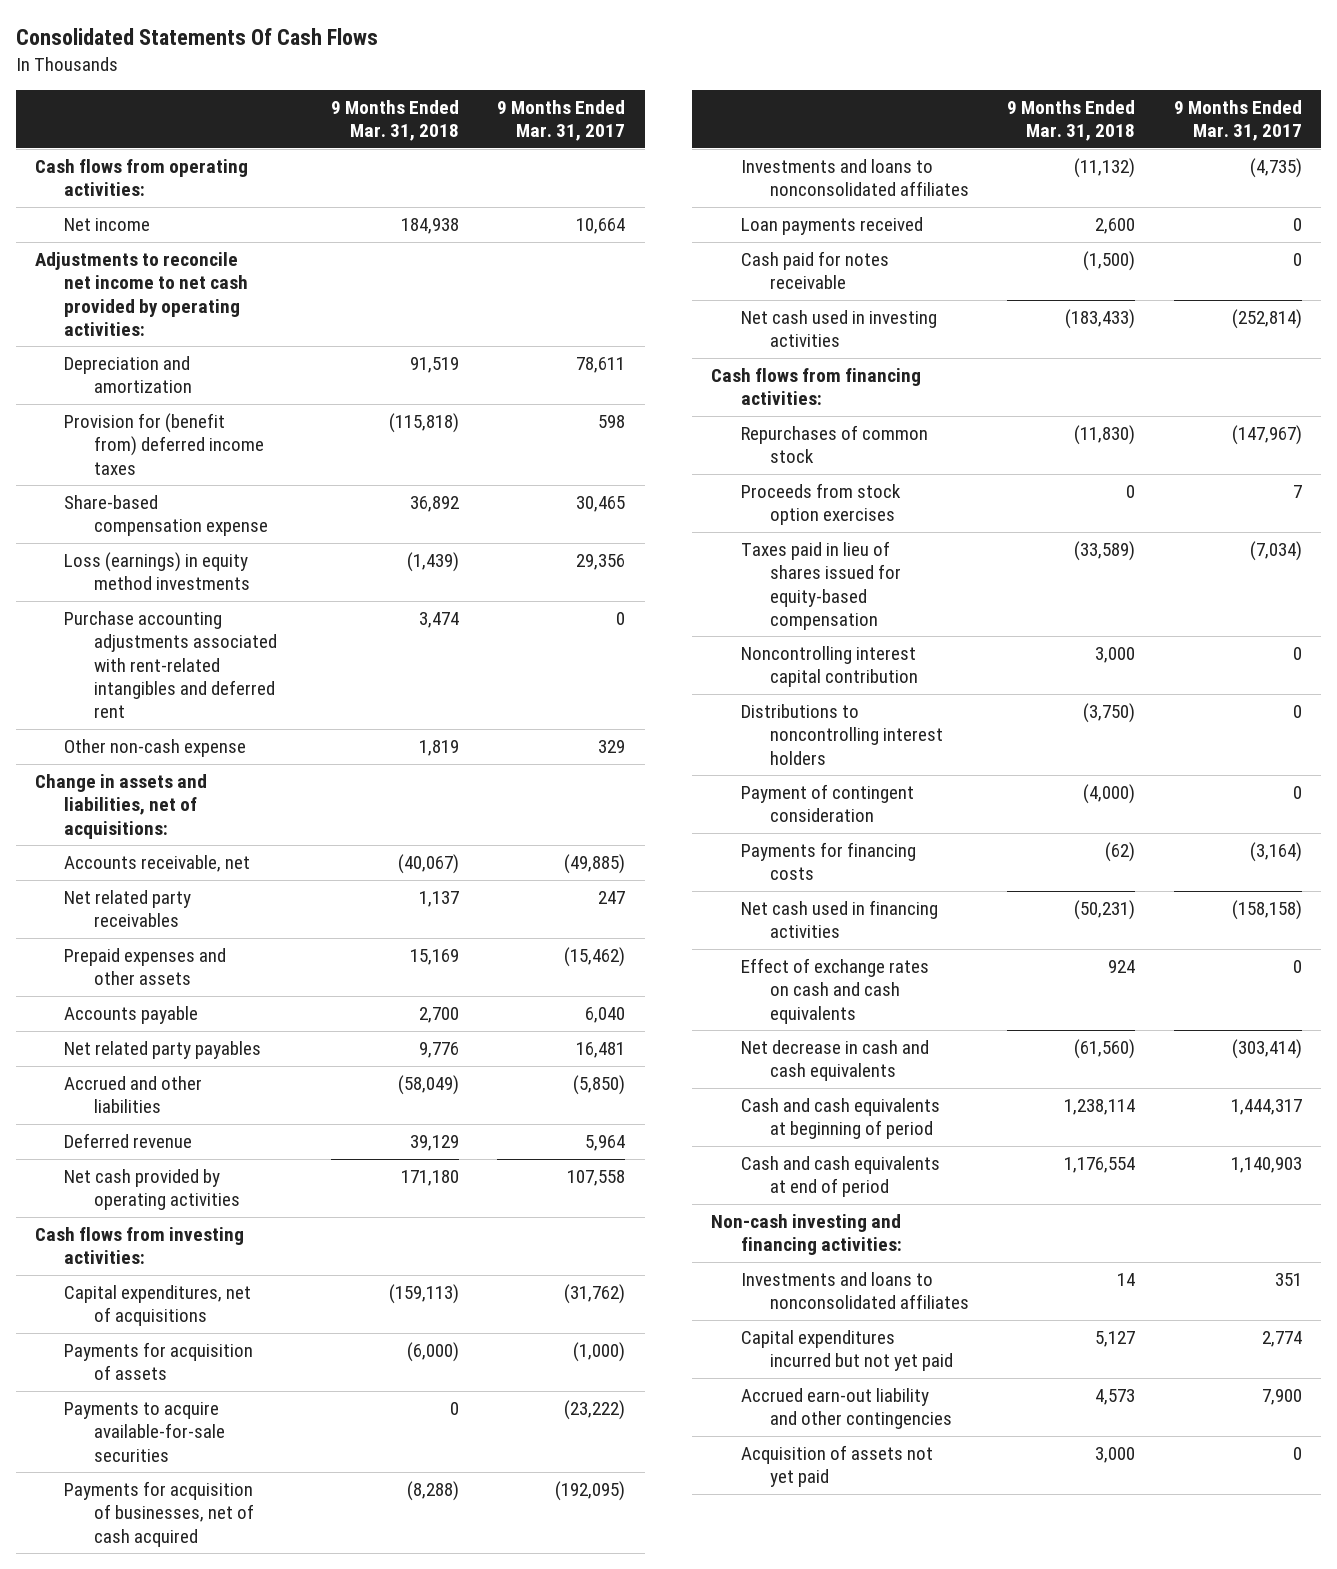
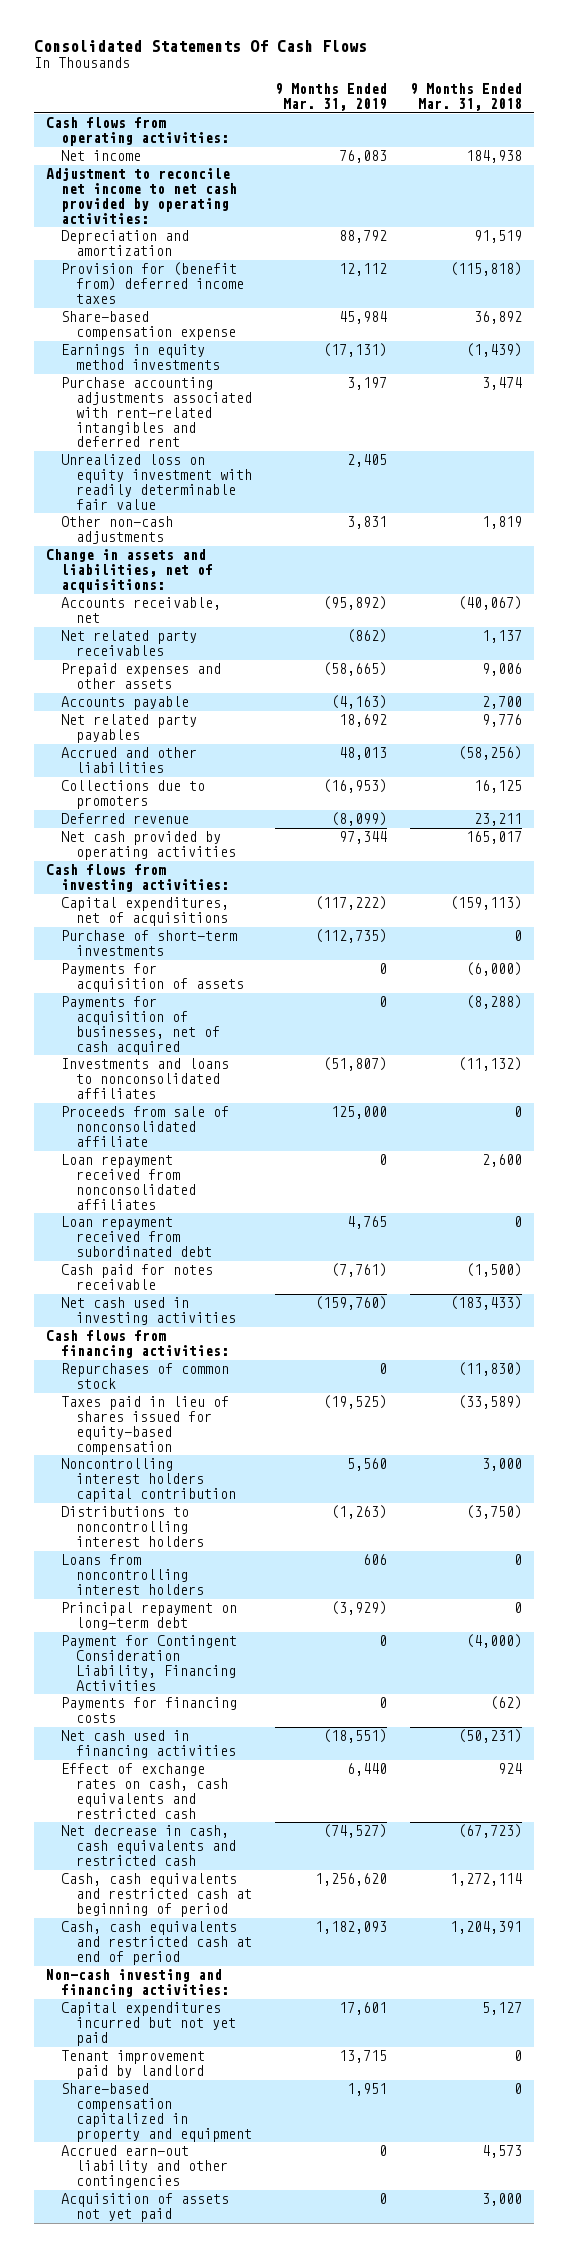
- | 9 Months Ended Mar. 31, 2018 | 9 Months Ended Mar. 31, 2017
+ | 9 Months Ended Mar. 31, 2019 | 9 Months Ended Mar. 31, 2018
- Adjustments to reconcile net income to net cash provided by operating activities:
+ Adjustment to reconcile net income to net cash provided by operating activities:
- Loss (earnings) in equity method investments | (1,439) | 29,356
+ Earnings in equity method investments | (17,131) | (1,439)
- Other non-cash expense | 1,819 | 329
+ Unrealized loss on equity investment with readily determinable fair value | 2,405 |
+ Other non-cash adjustments | 3,831 | 1,819
- Prepaid expenses and other assets | 15,169 | (15,462)
+ Prepaid expenses and other assets | (58,665) | 9,006
- Accrued and other liabilities | (58,049) | (5,850)
- Deferred revenue | 39,129 | 5,964
- Net cash provided by operating activities | 171,180 | 107,558
+ Accrued and other liabilities | 48,013 | (58,256)
+ Collections due to promoters | (16,953) | 16,125
+ Deferred revenue | (8,099) | 23,211
+ Net cash provided by operating activities | 97,344 | 165,017
+ Purchase of short-term investments | (112,735) | 0
- Payments to acquire available-for-sale securities | 0 | (23,222)
- Loan payments received | 2,600 | 0
+ Proceeds from sale of nonconsolidated affiliate | 125,000 | 0
+ Loan repayment received from nonconsolidated affiliates | 0 | 2,600
+ Loan repayment received from subordinated debt | 4,765 | 0
- Proceeds from stock option exercises | 0 | 7
- Noncontrolling interest capital contribution | 3,000 | 0
+ Noncontrolling interest holders capital contribution | 5,560 | 3,000
- Payment of contingent consideration | (4,000) | 0
+ Loans from noncontrolling interest holders | 606 | 0
+ Principal repayment on long-term debt | (3,929) | 0
+ Payment for Contingent Consideration Liability, Financing Activities | 0 | (4,000)
- Effect of exchange rates on cash and cash equivalents | 924 | 0
- Net decrease in cash and cash equivalents | (61,560) | (303,414)
- Cash and cash equivalents at beginning of period | 1,238,114 | 1,444,317
- Cash and cash equivalents at end of period | 1,176,554 | 1,140,903
+ Effect of exchange rates on cash, cash equivalents and restricted cash | 6,440 | 924
+ Net decrease in cash, cash equivalents and restricted cash | (74,527) | (67,723)
+ Cash, cash equivalents and restricted cash at beginning of period | 1,256,620 | 1,272,114
+ Cash, cash equivalents and restricted cash at end of period | 1,182,093 | 1,204,391
- Investments and loans to nonconsolidated affiliates | 14 | 351
+ Tenant improvement paid by landlord | 13,715 | 0
+ Share-based compensation capitalized in property and equipment | 1,951 | 0

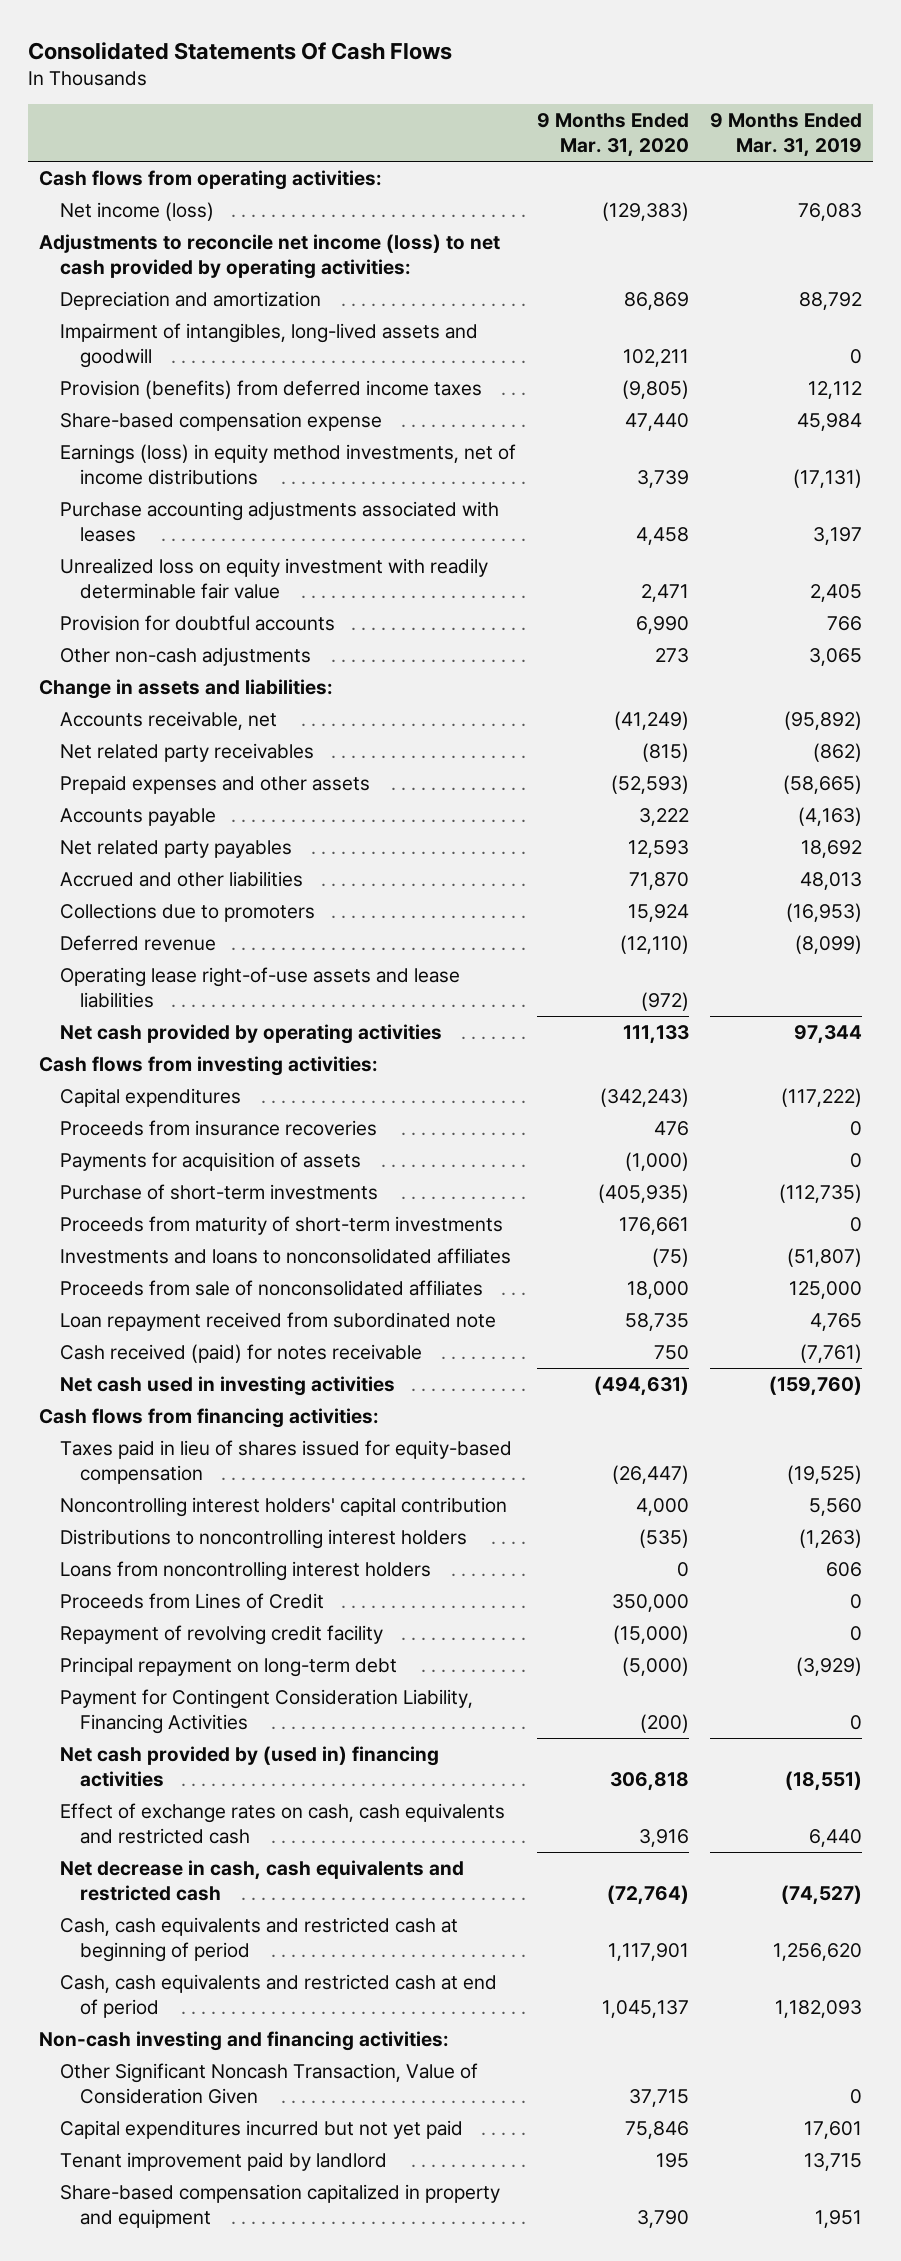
- | 9 Months Ended Mar. 31, 2019 | 9 Months Ended Mar. 31, 2018
+ | 9 Months Ended Mar. 31, 2020 | 9 Months Ended Mar. 31, 2019
- Net income | 76,083 | 184,938
- Adjustment to reconcile net income to net cash provided by operating activities:
+ Net income (loss) | (129,383) | 76,083
+ Adjustments to reconcile net income (loss) to net cash provided by operating activities:
- Provision for (benefit from) deferred income taxes | 12,112 | (115,818)
+ Impairment of intangibles, long-lived assets and goodwill | 102,211 | 0
+ Provision (benefits) from deferred income taxes | (9,805) | 12,112
- Earnings in equity method investments | (17,131) | (1,439)
- Purchase accounting adjustments associated with rent-related intangibles and deferred rent | 3,197 | 3,474
+ Earnings (loss) in equity method investments, net of income distributions | 3,739 | (17,131)
+ Purchase accounting adjustments associated with leases | 4,458 | 3,197
- Other non-cash adjustments | 3,831 | 1,819
- Change in assets and liabilities, net of acquisitions:
+ Provision for doubtful accounts | 6,990 | 766
+ Other non-cash adjustments | 273 | 3,065
+ Change in assets and liabilities:
+ Operating lease right-of-use assets and lease liabilities | (972) |
- Capital expenditures, net of acquisitions | (117,222) | (159,113)
+ Capital expenditures | (342,243) | (117,222)
+ Proceeds from insurance recoveries | 476 | 0
- Payments for acquisition of businesses, net of cash acquired | 0 | (8,288)
moved down: Purchase of short-term investments | (405,935) | (112,735)
+ Proceeds from maturity of short-term investments | 176,661 | 0
- Proceeds from sale of nonconsolidated affiliate | 125,000 | 0
- Loan repayment received from nonconsolidated affiliates | 0 | 2,600
- Loan repayment received from subordinated debt | 4,765 | 0
- Cash paid for notes receivable | (7,761) | (1,500)
+ Proceeds from sale of nonconsolidated affiliates | 18,000 | 125,000
+ Loan repayment received from subordinated note | 58,735 | 4,765
+ Cash received (paid) for notes receivable | 750 | (7,761)
- Repurchases of common stock | 0 | (11,830)
- Noncontrolling interest holders capital contribution | 5,560 | 3,000
+ Noncontrolling interest holders' capital contribution | 4,000 | 5,560
+ Proceeds from Lines of Credit | 350,000 | 0
+ Repayment of revolving credit facility | (15,000) | 0
- Payments for financing costs | 0 | (62)
- Net cash used in financing activities | (18,551) | (50,231)
+ Net cash provided by (used in) financing activities | 306,818 | (18,551)
+ Other Significant Noncash Transaction, Value of Consideration Given | 37,715 | 0
- Accrued earn-out liability and other contingencies | 0 | 4,573
- Acquisition of assets not yet paid | 0 | 3,000

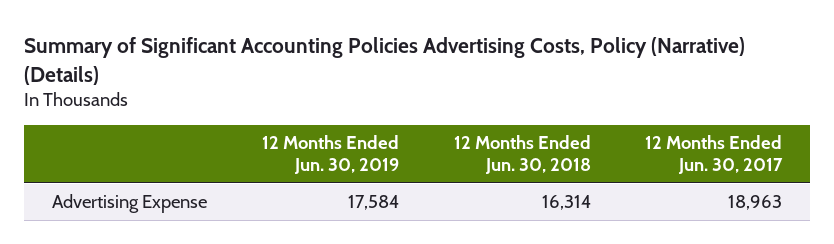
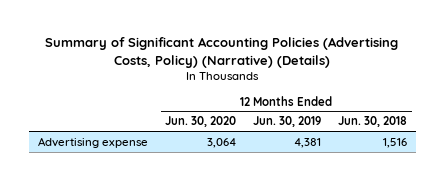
- Summary of Significant Accounting Policies Advertising Costs, Policy (Narrative) (Details)
+ Summary of Significant Accounting Policies (Advertising Costs, Policy) (Narrative) (Details)
- | 12 Months Ended Jun. 30, 2019 | 12 Months Ended Jun. 30, 2018 | 12 Months Ended Jun. 30, 2017
+ | 12 Months Ended Jun. 30, 2020 | 12 Months Ended Jun. 30, 2019 | 12 Months Ended Jun. 30, 2018
- Advertising Expense | 17,584 | 16,314 | 18,963
+ Advertising expense | 3,064 | 4,381 | 1,516

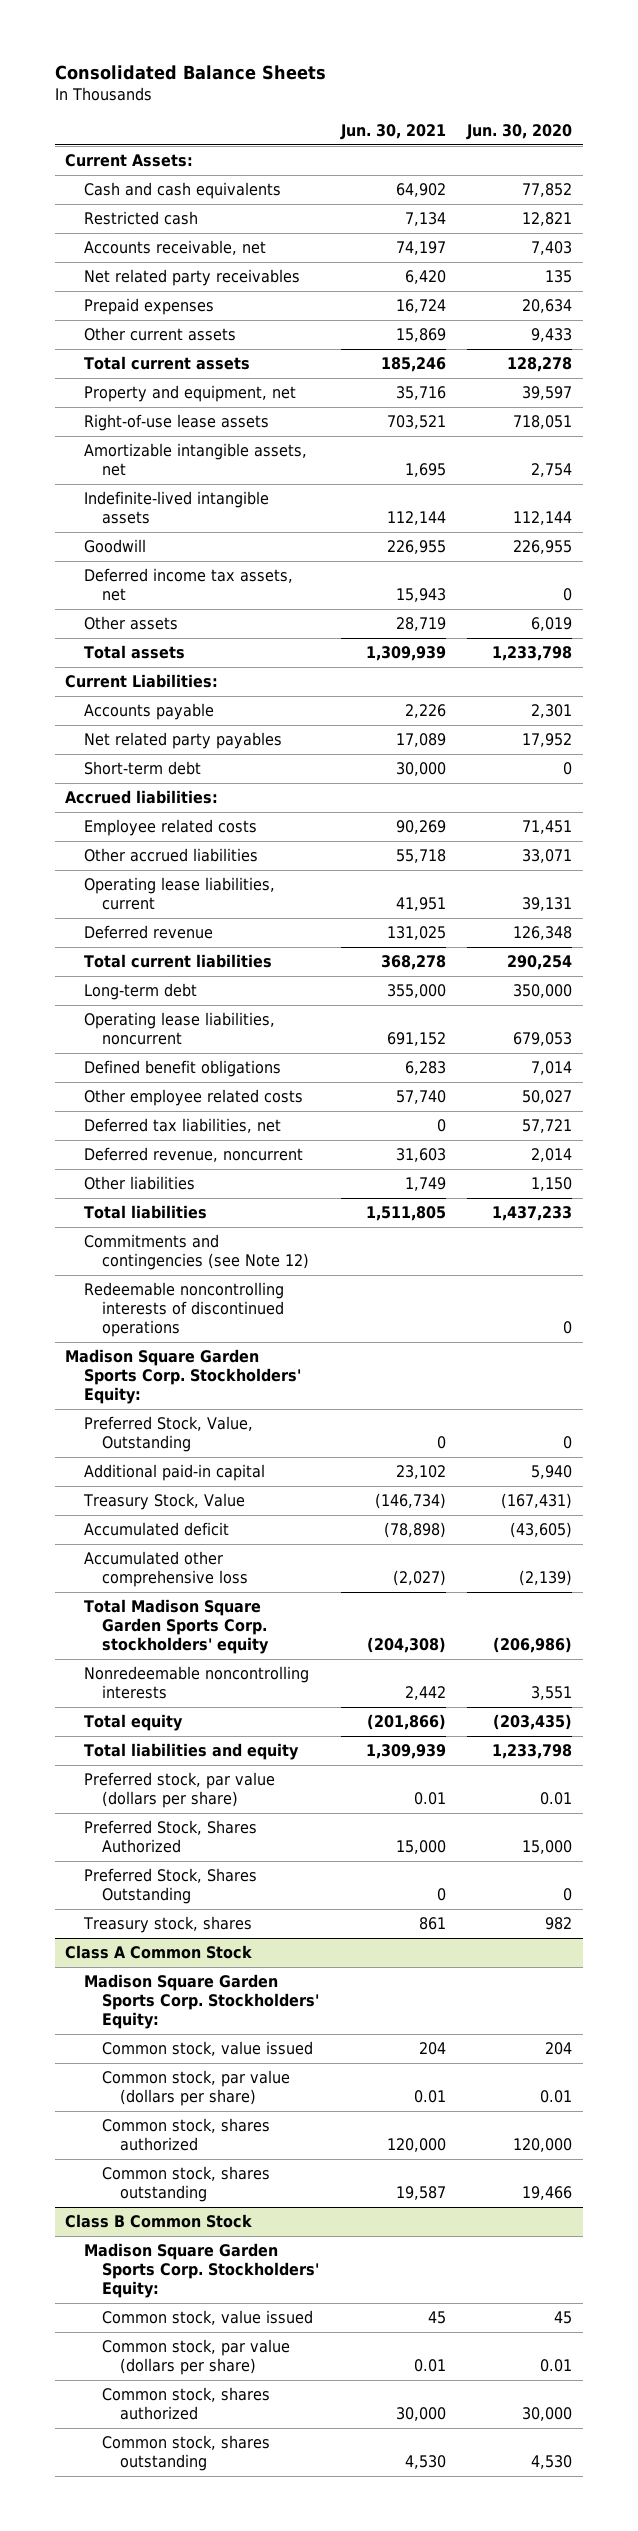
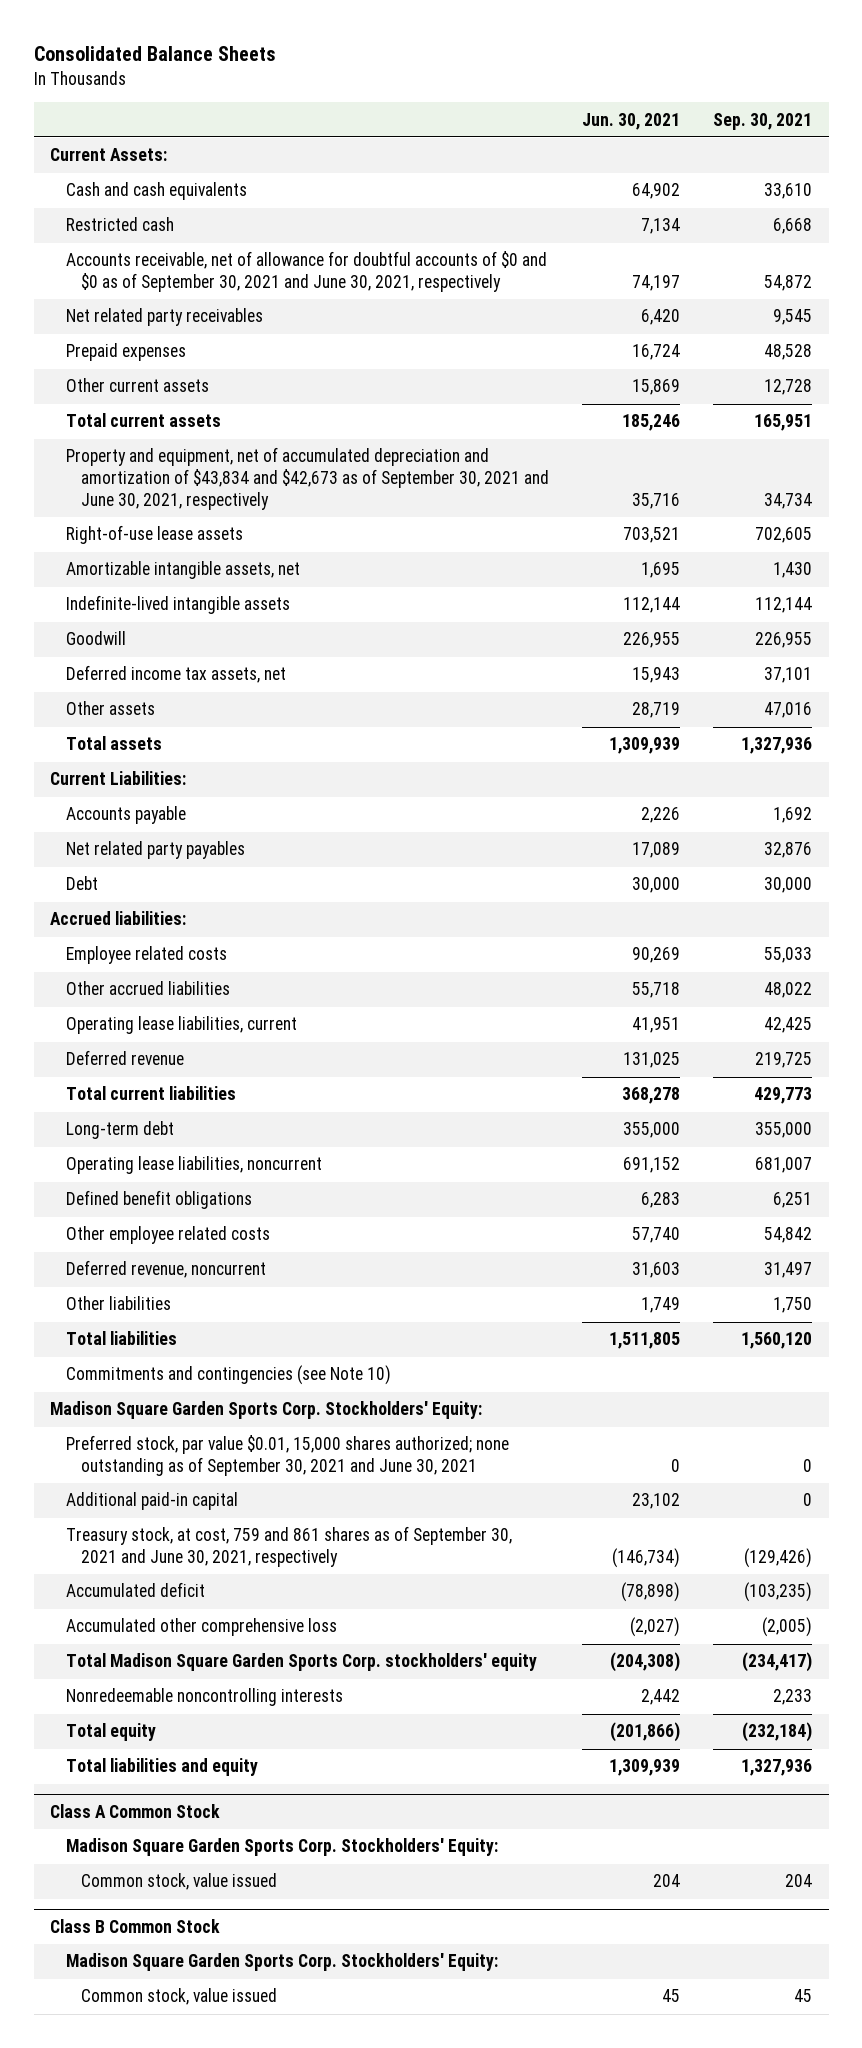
- | Jun. 30, 2021 | Jun. 30, 2020
+ | Jun. 30, 2021 | Sep. 30, 2021
- Accounts receivable, net | 74,197 | 7,403
+ Accounts receivable, net of allowance for doubtful accounts of $0 and $0 as of September 30, 2021 and June 30, 2021, respectively | 74,197 | 54,872
- Property and equipment, net | 35,716 | 39,597
+ Property and equipment, net of accumulated depreciation and amortization of $43,834 and $42,673 as of September 30, 2021 and June 30, 2021, respectively | 35,716 | 34,734
- Short-term debt | 30,000 | 0
+ Debt | 30,000 | 30,000
- Deferred tax liabilities, net | 0 | 57,721
- Commitments and contingencies (see Note 12)
- Redeemable noncontrolling interests of discontinued operations | | 0
+ Commitments and contingencies (see Note 10)
- Preferred Stock, Value, Outstanding | 0 | 0
+ Preferred stock, par value $0.01, 15,000 shares authorized; none outstanding as of September 30, 2021 and June 30, 2021 | 0 | 0
- Treasury Stock, Value | (146,734) | (167,431)
+ Treasury stock, at cost, 759 and 861 shares as of September 30, 2021 and June 30, 2021, respectively | (146,734) | (129,426)
- Preferred stock, par value (dollars per share) | 0.01 | 0.01
- Preferred Stock, Shares Authorized | 15,000 | 15,000
- Preferred Stock, Shares Outstanding | 0 | 0
- Treasury stock, shares | 861 | 982
@ Class A Common Stock
- Common stock, par value (dollars per share) | 0.01 | 0.01
- Common stock, shares authorized | 120,000 | 120,000
- Common stock, shares outstanding | 19,587 | 19,466
@ Class B Common Stock
- Common stock, par value (dollars per share) | 0.01 | 0.01
- Common stock, shares authorized | 30,000 | 30,000
- Common stock, shares outstanding | 4,530 | 4,530

